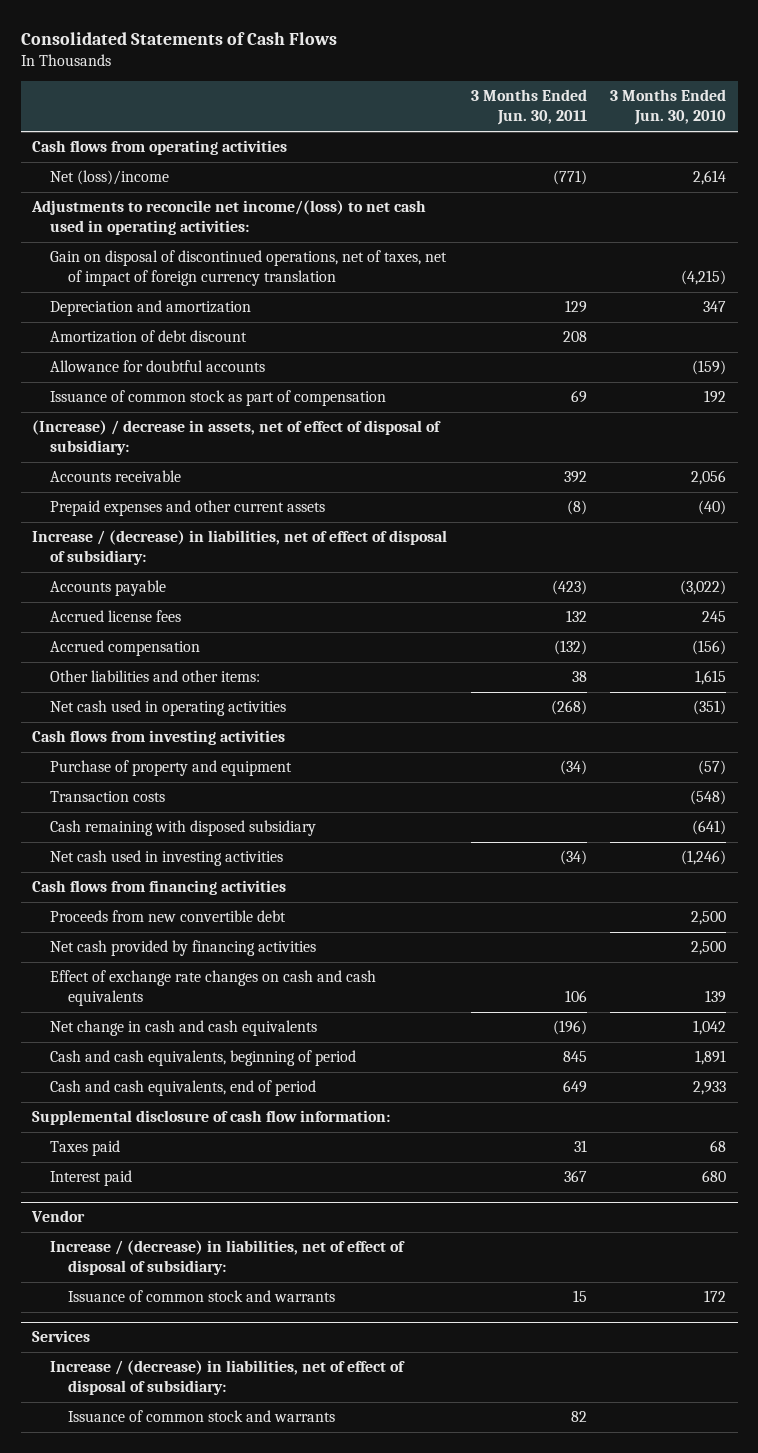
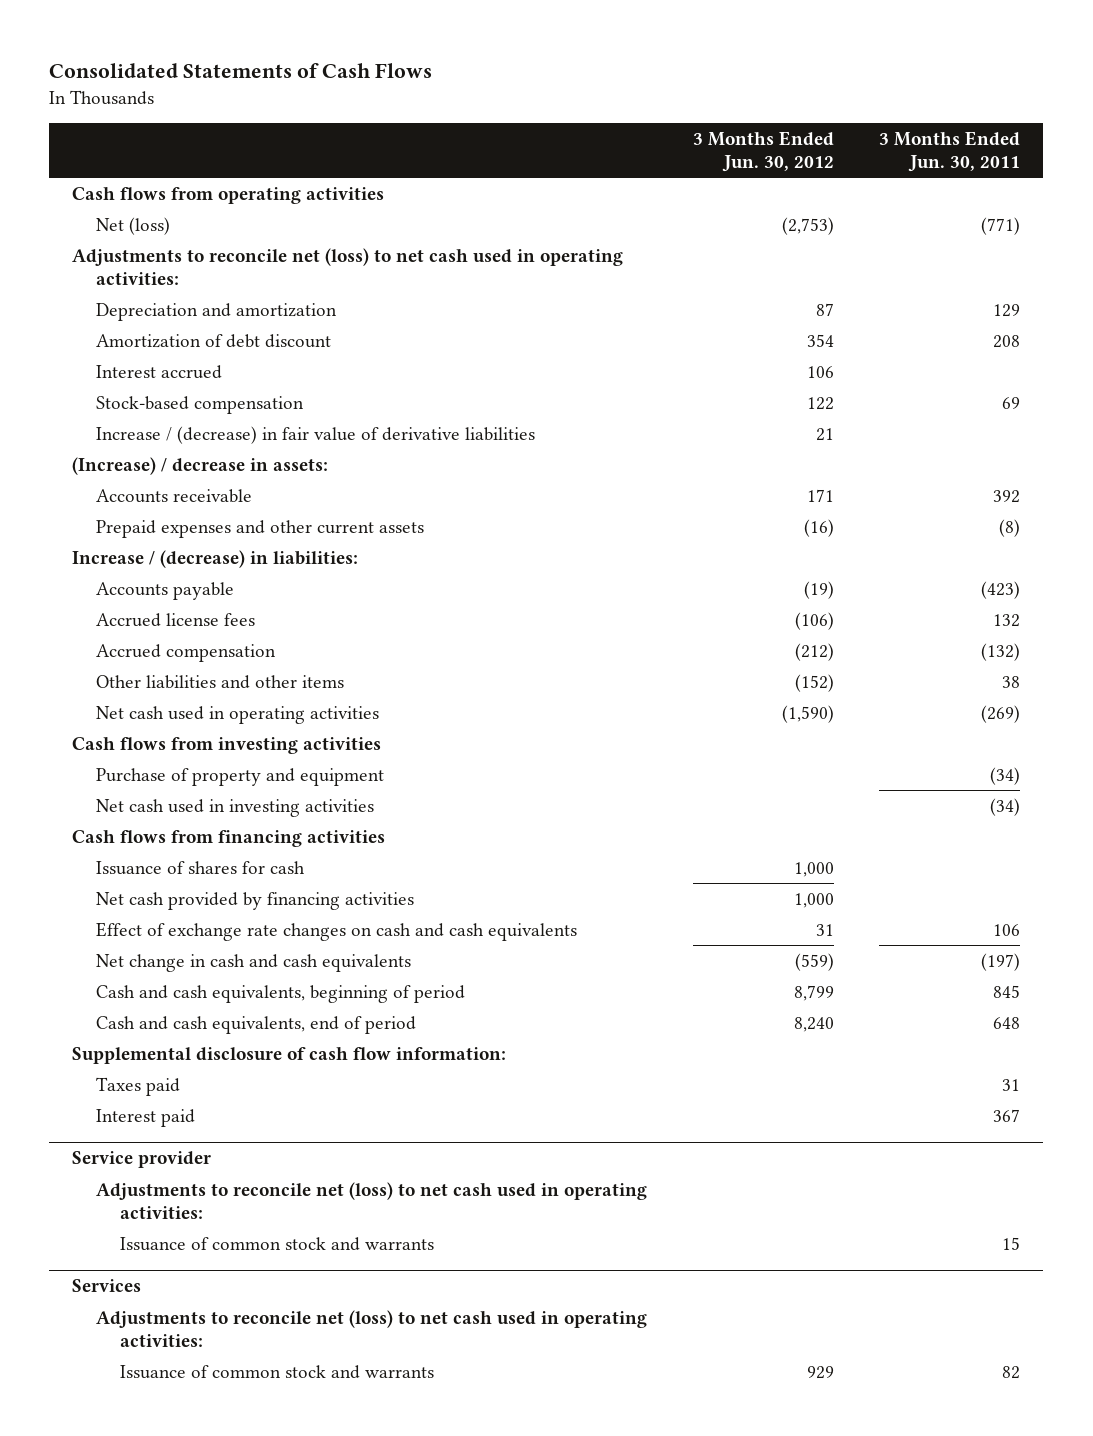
- | 3 Months Ended Jun. 30, 2011 | 3 Months Ended Jun. 30, 2010
+ | 3 Months Ended Jun. 30, 2012 | 3 Months Ended Jun. 30, 2011
- Net (loss)/income | (771) | 2,614
- Adjustments to reconcile net income/(loss) to net cash used in operating activities:
- Gain on disposal of discontinued operations, net of taxes, net of impact of foreign currency translation | | (4,215)
+ Net (loss) | (2,753) | (771)
+ Adjustments to reconcile net (loss) to net cash used in operating activities:
- Allowance for doubtful accounts | | (159)
- Issuance of common stock as part of compensation | 69 | 192
- (Increase) / decrease in assets, net of effect of disposal of subsidiary:
+ Interest accrued | 106 |
+ Stock-based compensation | 122 | 69
+ Increase / (decrease) in fair value of derivative liabilities | 21 |
+ (Increase) / decrease in assets:
- Increase / (decrease) in liabilities, net of effect of disposal of subsidiary:
+ Increase / (decrease) in liabilities:
- Other liabilities and other items: | 38 | 1,615
- Net cash used in operating activities | (268) | (351)
+ Other liabilities and other items | (152) | 38
+ Net cash used in operating activities | (1,590) | (269)
- Transaction costs | | (548)
- Cash remaining with disposed subsidiary | | (641)
- Proceeds from new convertible debt | | 2,500
+ Issuance of shares for cash | 1,000 |
- Net change in cash and cash equivalents | (196) | 1,042
+ Net change in cash and cash equivalents | (559) | (197)
- Cash and cash equivalents, end of period | 649 | 2,933
+ Cash and cash equivalents, end of period | 8,240 | 648
- Vendor
- Increase / (decrease) in liabilities, net of effect of disposal of subsidiary:
+ Service provider
+ Adjustments to reconcile net (loss) to net cash used in operating activities:
@ Services
- Increase / (decrease) in liabilities, net of effect of disposal of subsidiary:
+ Adjustments to reconcile net (loss) to net cash used in operating activities:

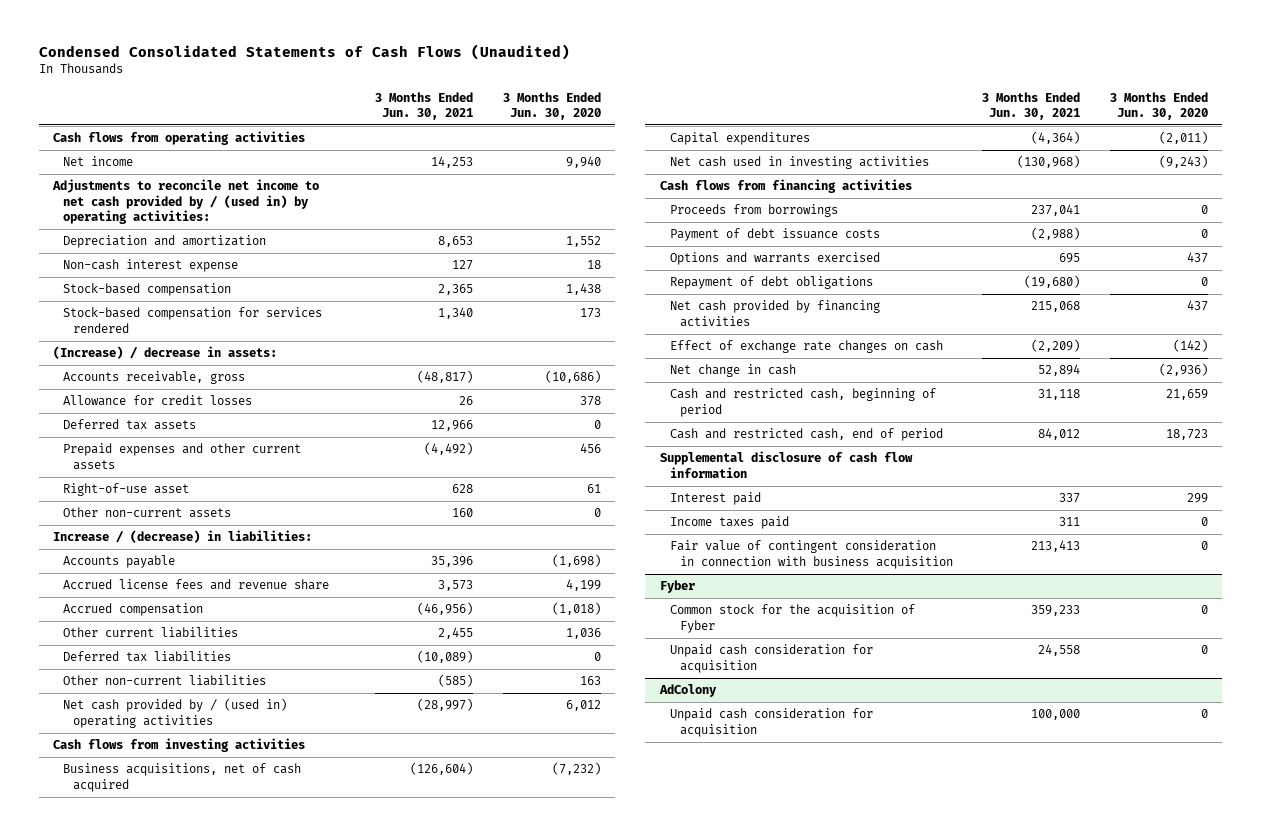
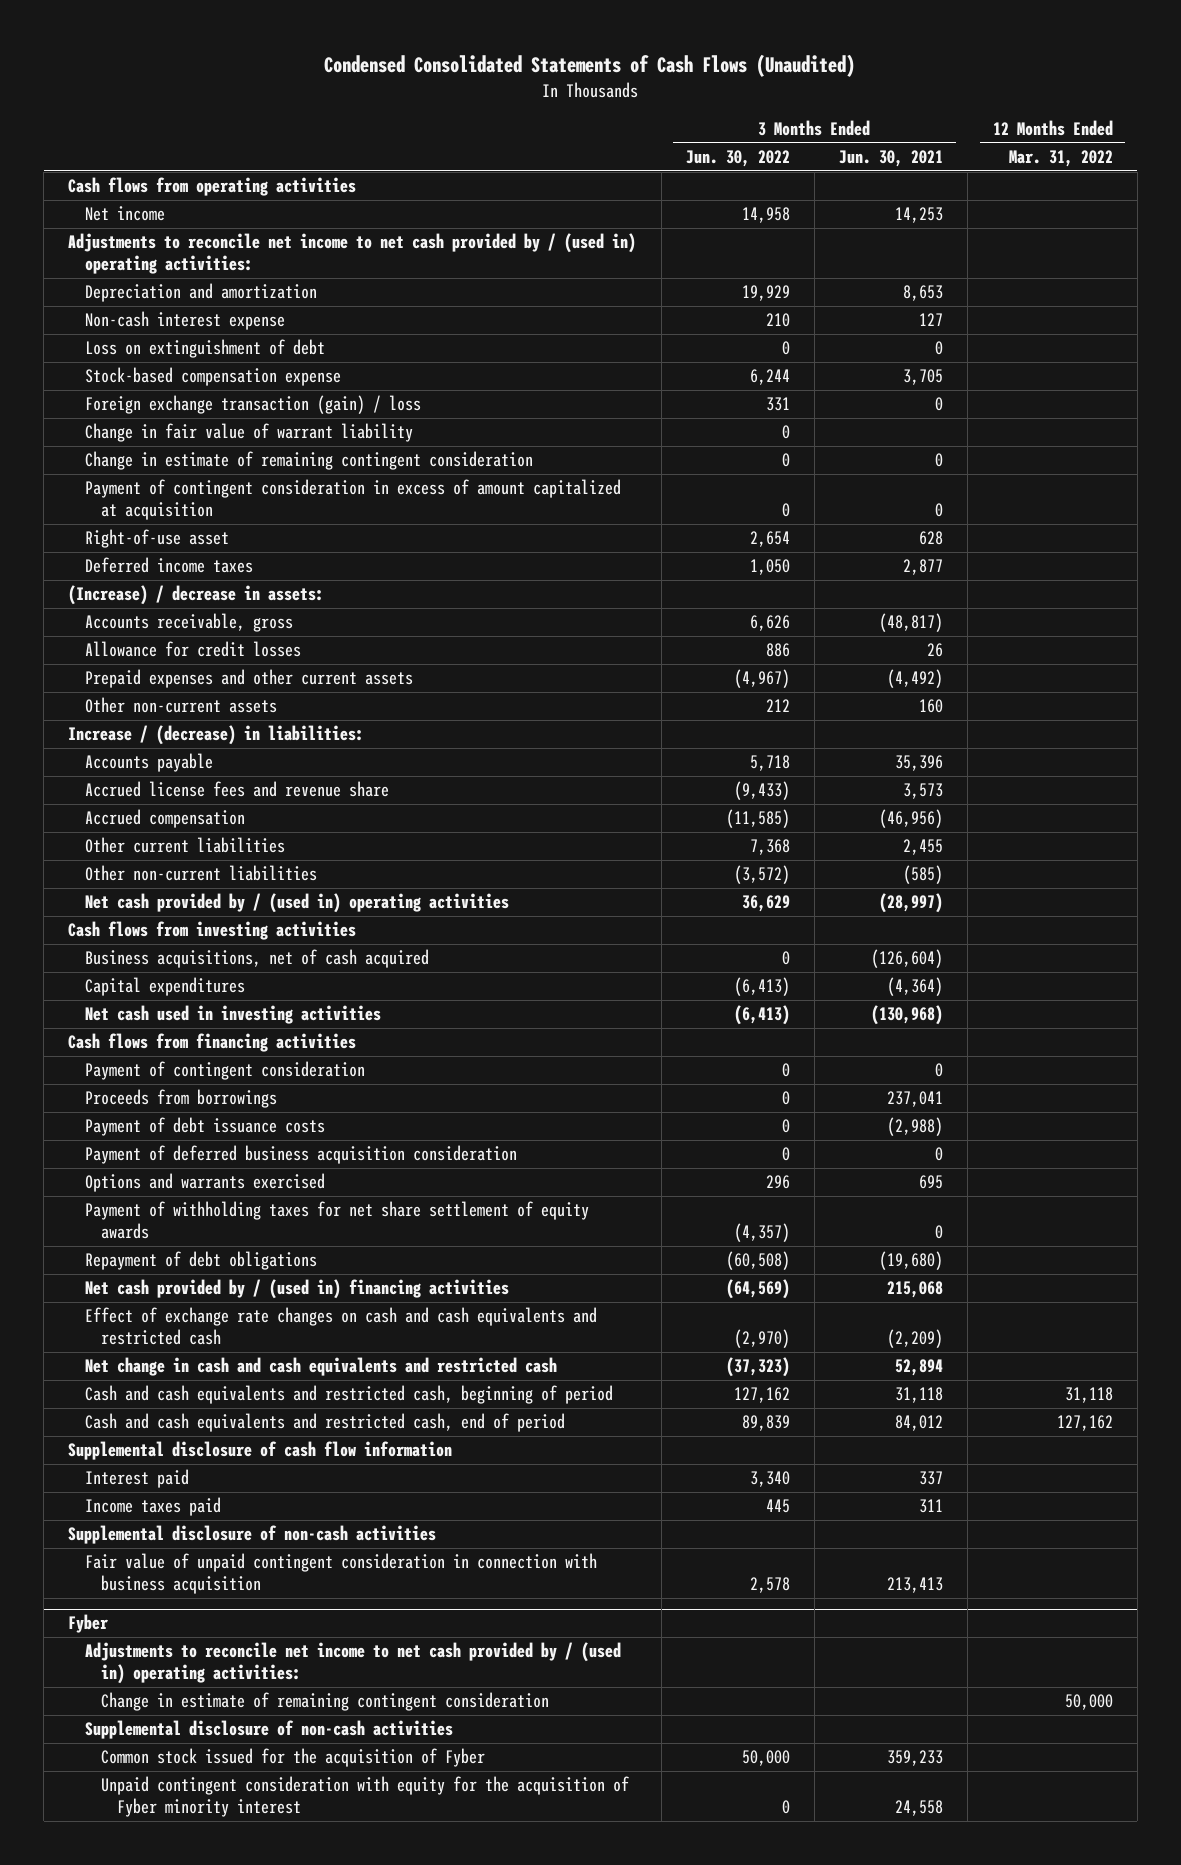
- | 3 Months Ended Jun. 30, 2021 | 3 Months Ended Jun. 30, 2020
+ | 3 Months Ended Jun. 30, 2022 | 3 Months Ended Jun. 30, 2021 | 12 Months Ended Mar. 31, 2022
- Adjustments to reconcile net income to net cash provided by / (used in) by operating activities:
+ Adjustments to reconcile net income to net cash provided by / (used in) operating activities:
- Stock-based compensation | 2,365 | 1,438
- Stock-based compensation for services rendered | 1,340 | 173
+ Loss on extinguishment of debt | 0 | 0 |
+ Stock-based compensation expense | 6,244 | 3,705 |
+ Foreign exchange transaction (gain) / loss | 331 | 0 |
+ Change in fair value of warrant liability | 0 | |
+ Change in estimate of remaining contingent consideration | 0 | 0 |
+ Payment of contingent consideration in excess of amount capitalized at acquisition | 0 | 0 |
moved up: Right-of-use asset | 2,654 | 628 |
+ Deferred income taxes | 1,050 | 2,877 |
- Deferred tax assets | 12,966 | 0
- Deferred tax liabilities | (10,089) | 0
+ Payment of contingent consideration | 0 | 0 |
+ Payment of deferred business acquisition consideration | 0 | 0 |
+ Payment of withholding taxes for net share settlement of equity awards | (4,357) | 0 |
- Net cash provided by financing activities | 215,068 | 437
- Effect of exchange rate changes on cash | (2,209) | (142)
- Net change in cash | 52,894 | (2,936)
- Cash and restricted cash, beginning of period | 31,118 | 21,659
- Cash and restricted cash, end of period | 84,012 | 18,723
+ Net cash provided by / (used in) financing activities | (64,569) | 215,068 |
+ Effect of exchange rate changes on cash and cash equivalents and restricted cash | (2,970) | (2,209) |
+ Net change in cash and cash equivalents and restricted cash | (37,323) | 52,894 |
+ Cash and cash equivalents and restricted cash, beginning of period | 127,162 | 31,118 | 31,118
+ Cash and cash equivalents and restricted cash, end of period | 89,839 | 84,012 | 127,162
- Fair value of contingent consideration in connection with business acquisition | 213,413 | 0
+ Supplemental disclosure of non-cash activities
+ Fair value of unpaid contingent consideration in connection with business acquisition | 2,578 | 213,413 |
@ Fyber
- Common stock for the acquisition of Fyber | 359,233 | 0
- Unpaid cash consideration for acquisition | 24,558 | 0
- AdColony
- Unpaid cash consideration for acquisition | 100,000 | 0
@ Fyber
+ Adjustments to reconcile net income to net cash provided by / (used in) operating activities:
+ Change in estimate of remaining contingent consideration | | | 50,000
+ Supplemental disclosure of non-cash activities
+ Common stock issued for the acquisition of Fyber | 50,000 | 359,233 |
+ Unpaid contingent consideration with equity for the acquisition of Fyber minority interest | 0 | 24,558 |

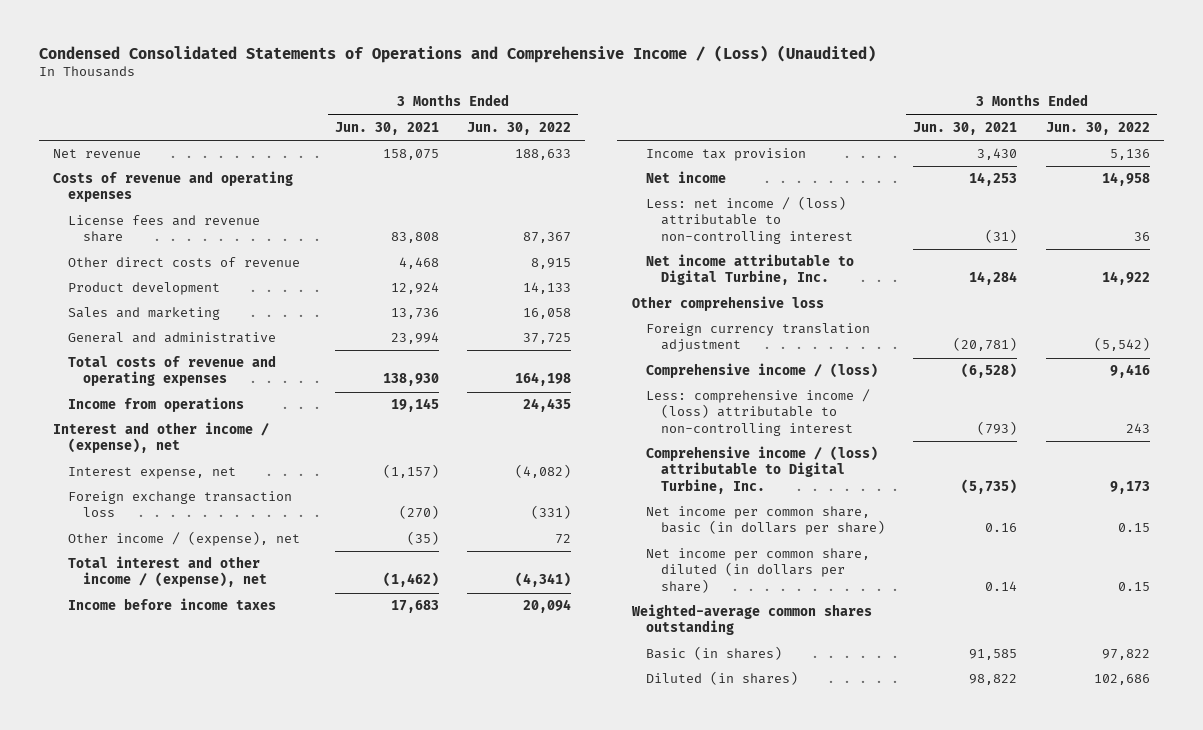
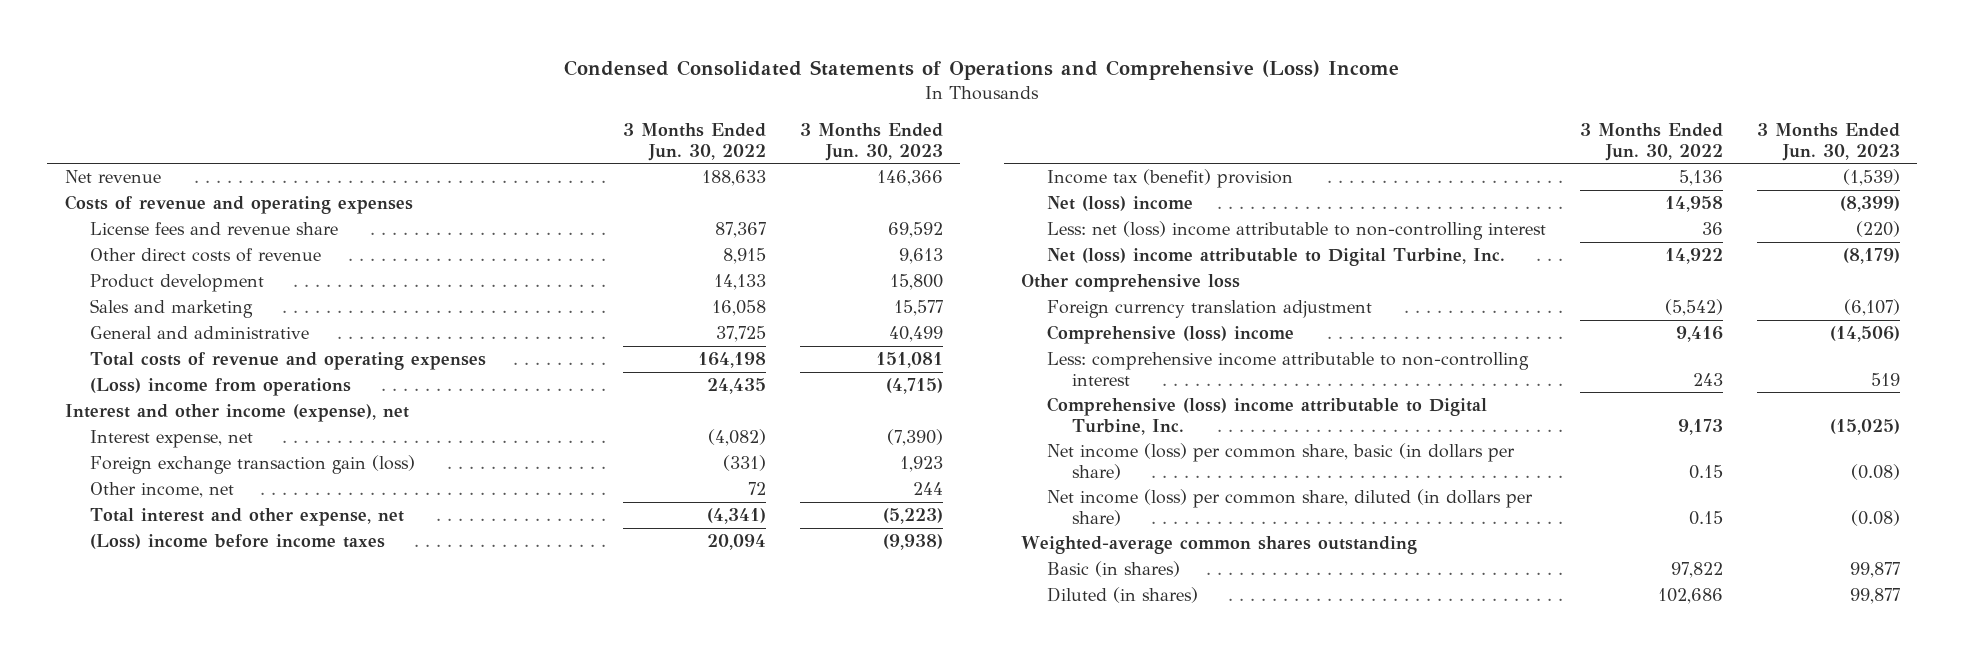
- Condensed Consolidated Statements of Operations and Comprehensive Income / (Loss) (Unaudited)
+ Condensed Consolidated Statements of Operations and Comprehensive (Loss) Income
- | 3 Months Ended Jun. 30, 2021 | 3 Months Ended Jun. 30, 2022
+ | 3 Months Ended Jun. 30, 2022 | 3 Months Ended Jun. 30, 2023
- Income from operations | 19,145 | 24,435
- Interest and other income / (expense), net
+ (Loss) income from operations | 24,435 | (4,715)
+ Interest and other income (expense), net
- Foreign exchange transaction loss | (270) | (331)
- Other income / (expense), net | (35) | 72
- Total interest and other income / (expense), net | (1,462) | (4,341)
- Income before income taxes | 17,683 | 20,094
- Income tax provision | 3,430 | 5,136
- Net income | 14,253 | 14,958
- Less: net income / (loss) attributable to non-controlling interest | (31) | 36
- Net income attributable to Digital Turbine, Inc. | 14,284 | 14,922
+ Foreign exchange transaction gain (loss) | (331) | 1,923
+ Other income, net | 72 | 244
+ Total interest and other expense, net | (4,341) | (5,223)
+ (Loss) income before income taxes | 20,094 | (9,938)
+ Income tax (benefit) provision | 5,136 | (1,539)
+ Net (loss) income | 14,958 | (8,399)
+ Less: net (loss) income attributable to non-controlling interest | 36 | (220)
+ Net (loss) income attributable to Digital Turbine, Inc. | 14,922 | (8,179)
- Comprehensive income / (loss) | (6,528) | 9,416
- Less: comprehensive income / (loss) attributable to non-controlling interest | (793) | 243
- Comprehensive income / (loss) attributable to Digital Turbine, Inc. | (5,735) | 9,173
- Net income per common share, basic (in dollars per share) | 0.16 | 0.15
- Net income per common share, diluted (in dollars per share) | 0.14 | 0.15
+ Comprehensive (loss) income | 9,416 | (14,506)
+ Less: comprehensive income attributable to non-controlling interest | 243 | 519
+ Comprehensive (loss) income attributable to Digital Turbine, Inc. | 9,173 | (15,025)
+ Net income (loss) per common share, basic (in dollars per share) | 0.15 | (0.08)
+ Net income (loss) per common share, diluted (in dollars per share) | 0.15 | (0.08)

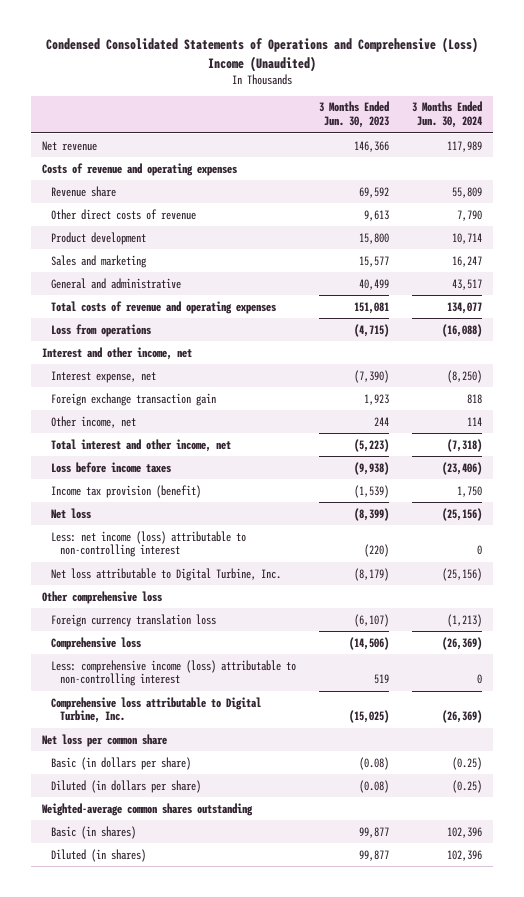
- Condensed Consolidated Statements of Operations and Comprehensive (Loss) Income
+ Condensed Consolidated Statements of Operations and Comprehensive (Loss) Income (Unaudited)
- | 3 Months Ended Jun. 30, 2022 | 3 Months Ended Jun. 30, 2023
+ | 3 Months Ended Jun. 30, 2023 | 3 Months Ended Jun. 30, 2024
- License fees and revenue share | 87,367 | 69,592
+ Revenue share | 69,592 | 55,809
- (Loss) income from operations | 24,435 | (4,715)
- Interest and other income (expense), net
+ Loss from operations | (4,715) | (16,088)
+ Interest and other income, net
- Foreign exchange transaction gain (loss) | (331) | 1,923
+ Foreign exchange transaction gain | 1,923 | 818
- Total interest and other expense, net | (4,341) | (5,223)
- (Loss) income before income taxes | 20,094 | (9,938)
- Income tax (benefit) provision | 5,136 | (1,539)
- Net (loss) income | 14,958 | (8,399)
- Less: net (loss) income attributable to non-controlling interest | 36 | (220)
- Net (loss) income attributable to Digital Turbine, Inc. | 14,922 | (8,179)
+ Total interest and other income, net | (5,223) | (7,318)
+ Loss before income taxes | (9,938) | (23,406)
+ Income tax provision (benefit) | (1,539) | 1,750
+ Net loss | (8,399) | (25,156)
+ Less: net income (loss) attributable to non-controlling interest | (220) | 0
+ Net loss attributable to Digital Turbine, Inc. | (8,179) | (25,156)
- Foreign currency translation adjustment | (5,542) | (6,107)
- Comprehensive (loss) income | 9,416 | (14,506)
- Less: comprehensive income attributable to non-controlling interest | 243 | 519
- Comprehensive (loss) income attributable to Digital Turbine, Inc. | 9,173 | (15,025)
- Net income (loss) per common share, basic (in dollars per share) | 0.15 | (0.08)
- Net income (loss) per common share, diluted (in dollars per share) | 0.15 | (0.08)
+ Foreign currency translation loss | (6,107) | (1,213)
+ Comprehensive loss | (14,506) | (26,369)
+ Less: comprehensive income (loss) attributable to non-controlling interest | 519 | 0
+ Comprehensive loss attributable to Digital Turbine, Inc. | (15,025) | (26,369)
+ Net loss per common share
+ Basic (in dollars per share) | (0.08) | (0.25)
+ Diluted (in dollars per share) | (0.08) | (0.25)

